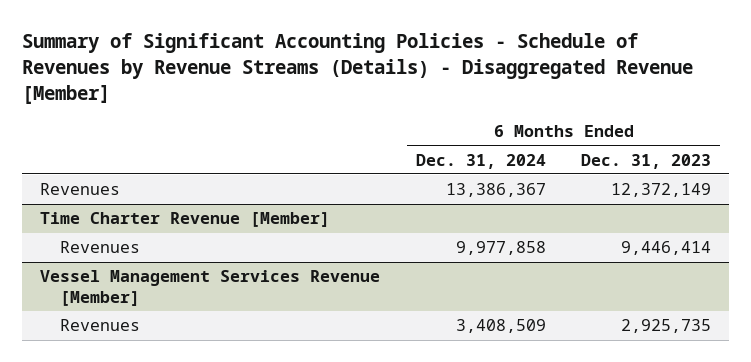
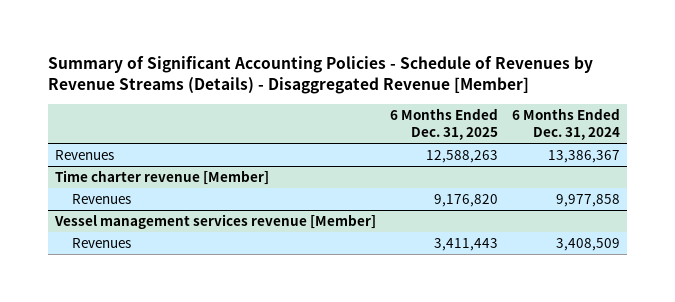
- | 6 Months Ended Dec. 31, 2024 | 6 Months Ended Dec. 31, 2023
+ | 6 Months Ended Dec. 31, 2025 | 6 Months Ended Dec. 31, 2024
- Time Charter Revenue [Member]
+ Time charter revenue [Member]
- Vessel Management Services Revenue [Member]
+ Vessel management services revenue [Member]

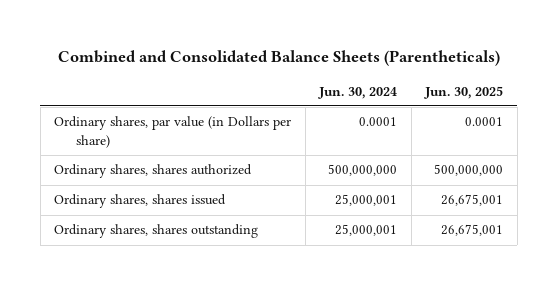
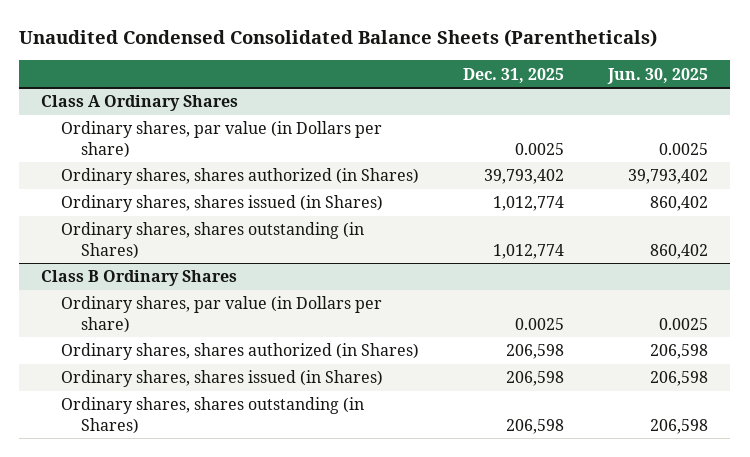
- Combined and Consolidated Balance Sheets (Parentheticals)
+ Unaudited Condensed Consolidated Balance Sheets (Parentheticals)
- | Jun. 30, 2024 | Jun. 30, 2025
+ | Dec. 31, 2025 | Jun. 30, 2025
- Ordinary shares, par value (in Dollars per share) | 0.0001 | 0.0001
- Ordinary shares, shares authorized | 500,000,000 | 500,000,000
- Ordinary shares, shares issued | 25,000,001 | 26,675,001
- Ordinary shares, shares outstanding | 25,000,001 | 26,675,001
+ Class A Ordinary Shares
+ Ordinary shares, par value (in Dollars per share) | 0.0025 | 0.0025
+ Ordinary shares, shares authorized (in Shares) | 39,793,402 | 39,793,402
+ Ordinary shares, shares issued (in Shares) | 1,012,774 | 860,402
+ Ordinary shares, shares outstanding (in Shares) | 1,012,774 | 860,402
+ Class B Ordinary Shares
+ Ordinary shares, par value (in Dollars per share) | 0.0025 | 0.0025
+ Ordinary shares, shares authorized (in Shares) | 206,598 | 206,598
+ Ordinary shares, shares issued (in Shares) | 206,598 | 206,598
+ Ordinary shares, shares outstanding (in Shares) | 206,598 | 206,598

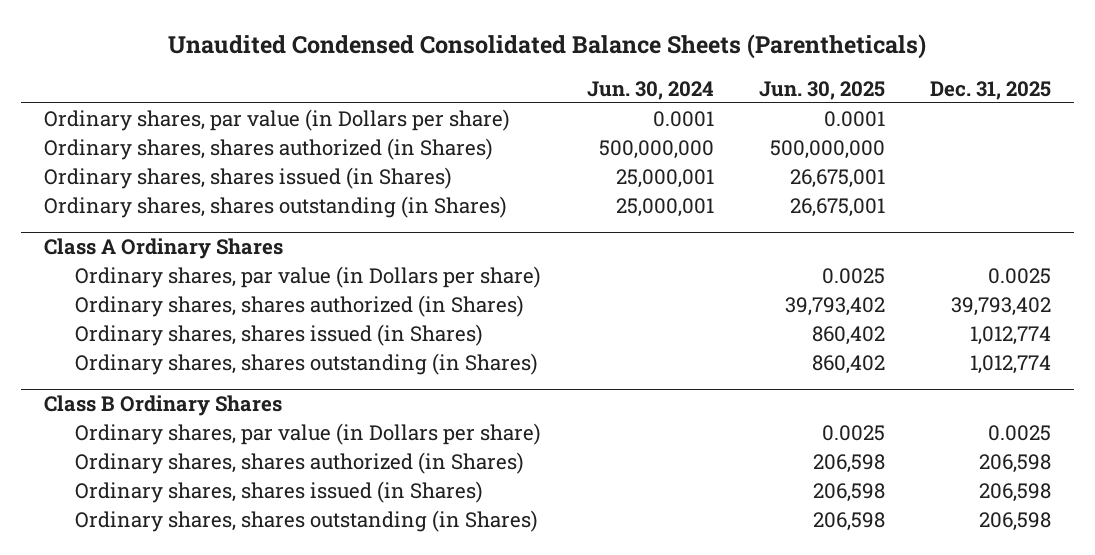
- | Dec. 31, 2025 | Jun. 30, 2025
+ | Jun. 30, 2024 | Jun. 30, 2025 | Dec. 31, 2025
+ Ordinary shares, par value (in Dollars per share) | 0.0001 | 0.0001 |
+ Ordinary shares, shares authorized (in Shares) | 500,000,000 | 500,000,000 |
+ Ordinary shares, shares issued (in Shares) | 25,000,001 | 26,675,001 |
+ Ordinary shares, shares outstanding (in Shares) | 25,000,001 | 26,675,001 |

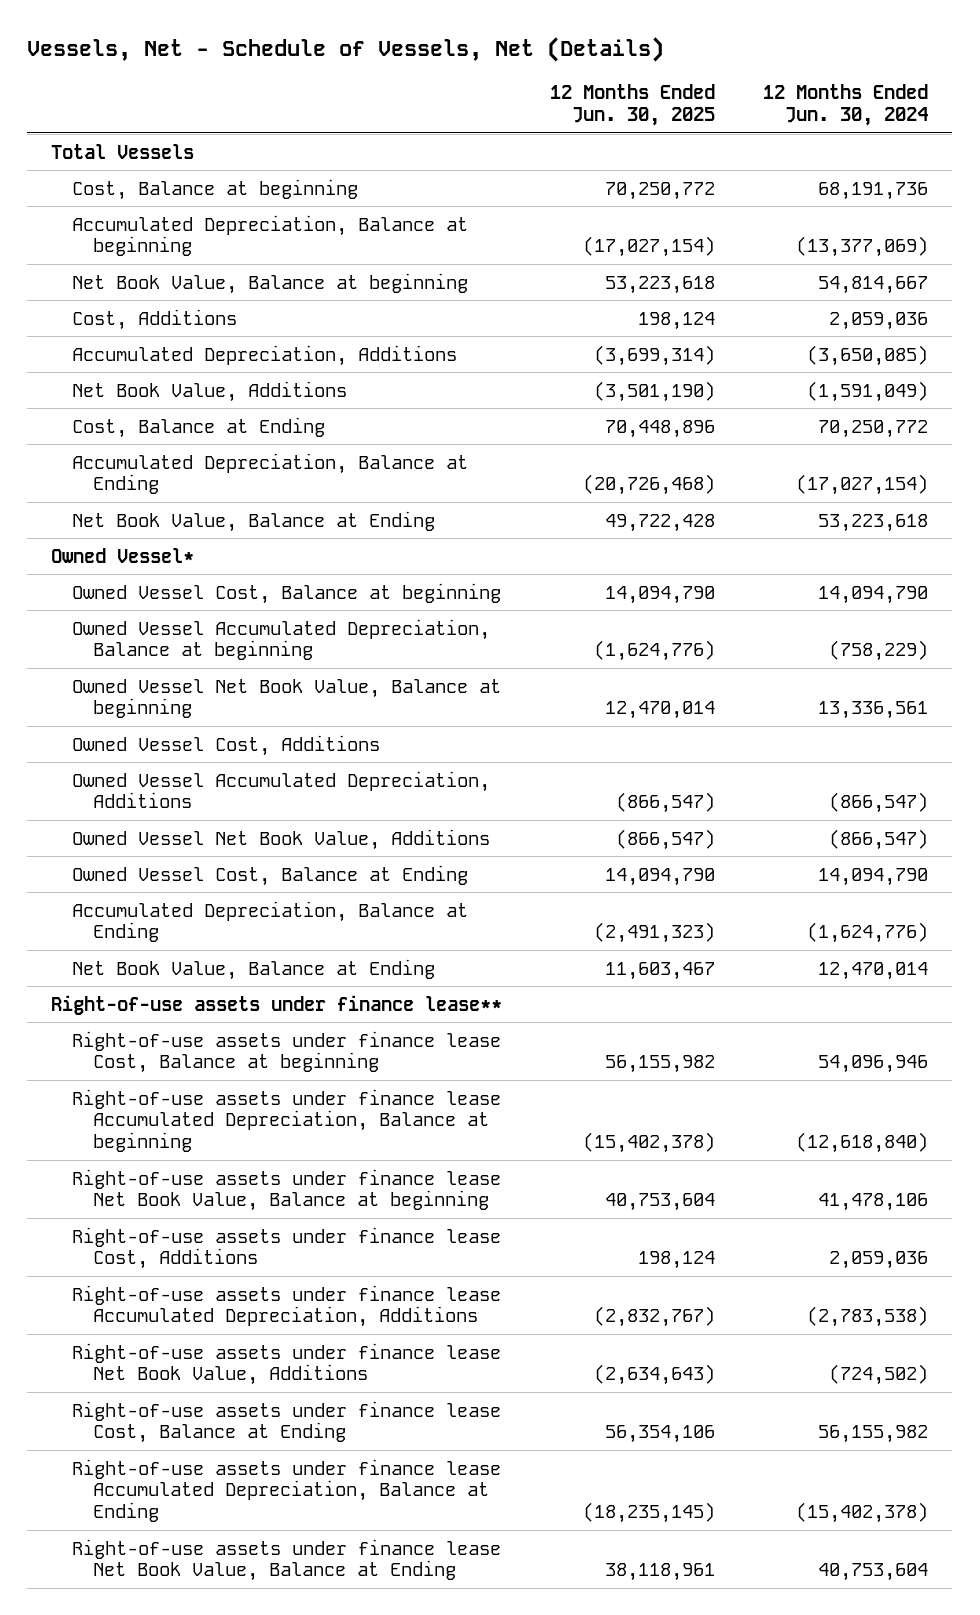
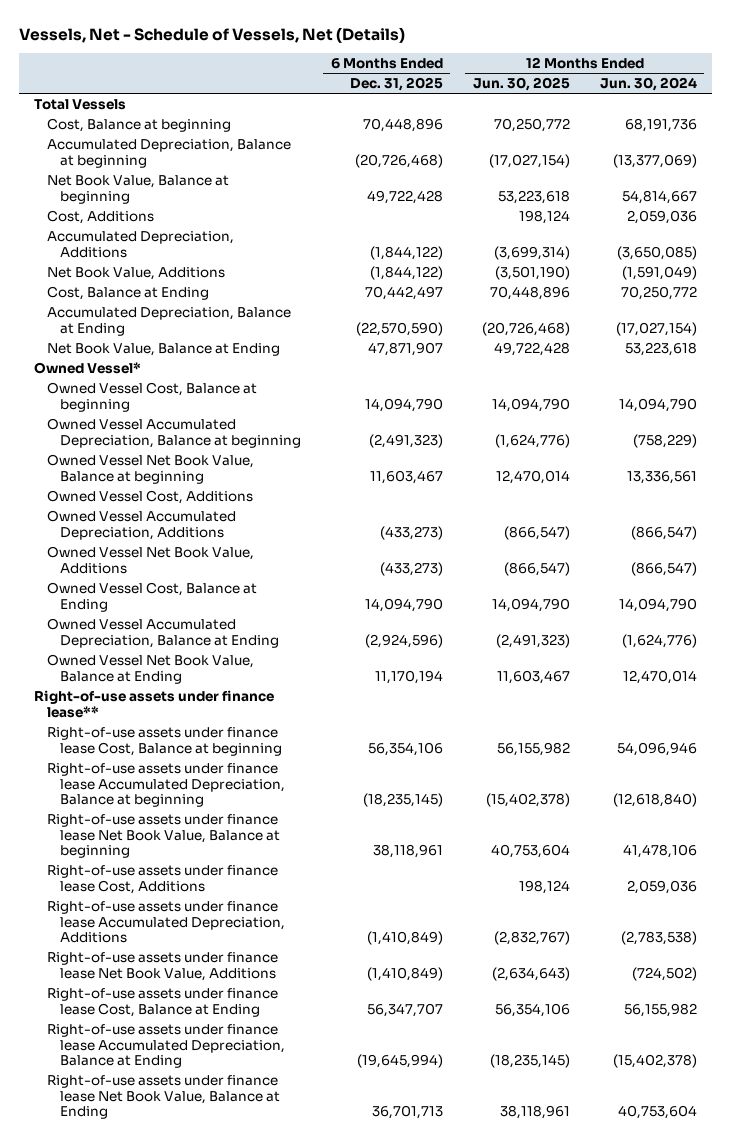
- | 12 Months Ended Jun. 30, 2025 | 12 Months Ended Jun. 30, 2024
+ | 6 Months Ended Dec. 31, 2025 | 12 Months Ended Jun. 30, 2025 | 12 Months Ended Jun. 30, 2024
- Accumulated Depreciation, Balance at Ending | (2,491,323) | (1,624,776)
- Net Book Value, Balance at Ending | 11,603,467 | 12,470,014
+ Owned Vessel Accumulated Depreciation, Balance at Ending | (2,924,596) | (2,491,323) | (1,624,776)
+ Owned Vessel Net Book Value, Balance at Ending | 11,170,194 | 11,603,467 | 12,470,014

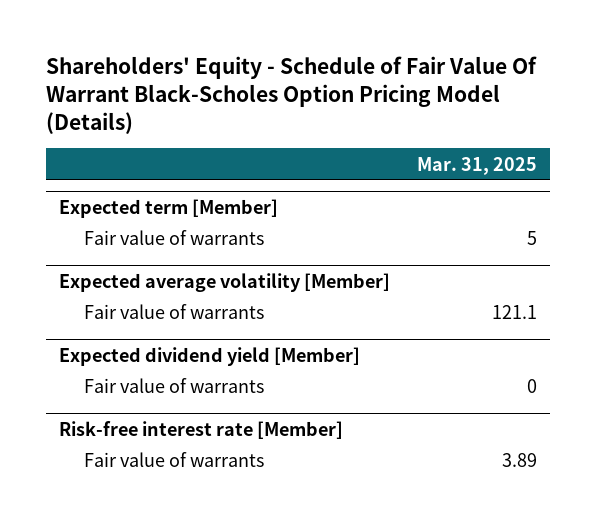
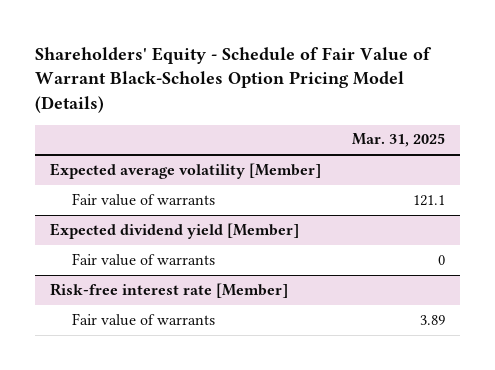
- Shareholders' Equity - Schedule of Fair Value Of Warrant Black-Scholes Option Pricing Model (Details)
+ Shareholders' Equity - Schedule of Fair Value of Warrant Black-Scholes Option Pricing Model (Details)
- Expected term [Member]
- Fair value of warrants | 5

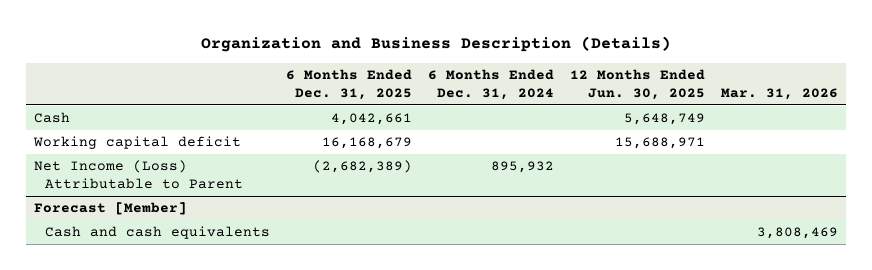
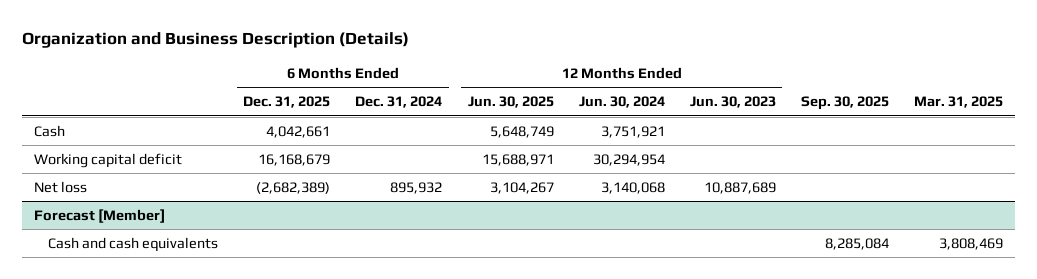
- | 6 Months Ended Dec. 31, 2025 | 6 Months Ended Dec. 31, 2024 | 12 Months Ended Jun. 30, 2025 | Mar. 31, 2026
+ | 6 Months Ended Dec. 31, 2025 | 6 Months Ended Dec. 31, 2024 | 12 Months Ended Jun. 30, 2025 | 12 Months Ended Jun. 30, 2024 | 12 Months Ended Jun. 30, 2023 | Sep. 30, 2025 | Mar. 31, 2025
- Net Income (Loss) Attributable to Parent | (2,682,389) | 895,932 | |
+ Net loss | (2,682,389) | 895,932 | 3,104,267 | 3,140,068 | 10,887,689 | |

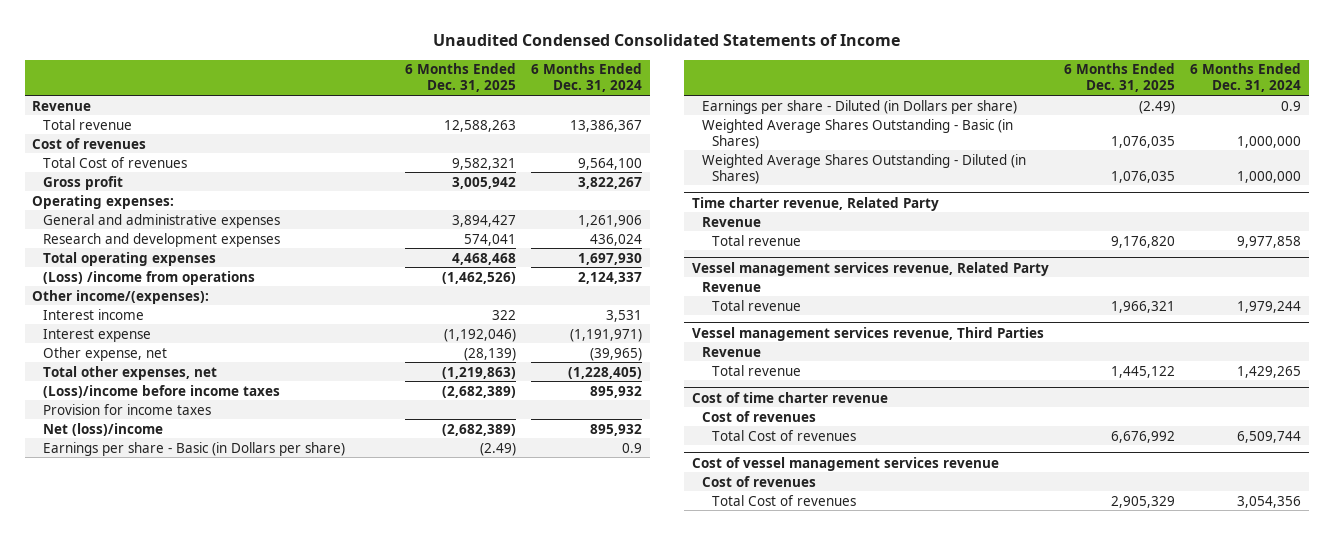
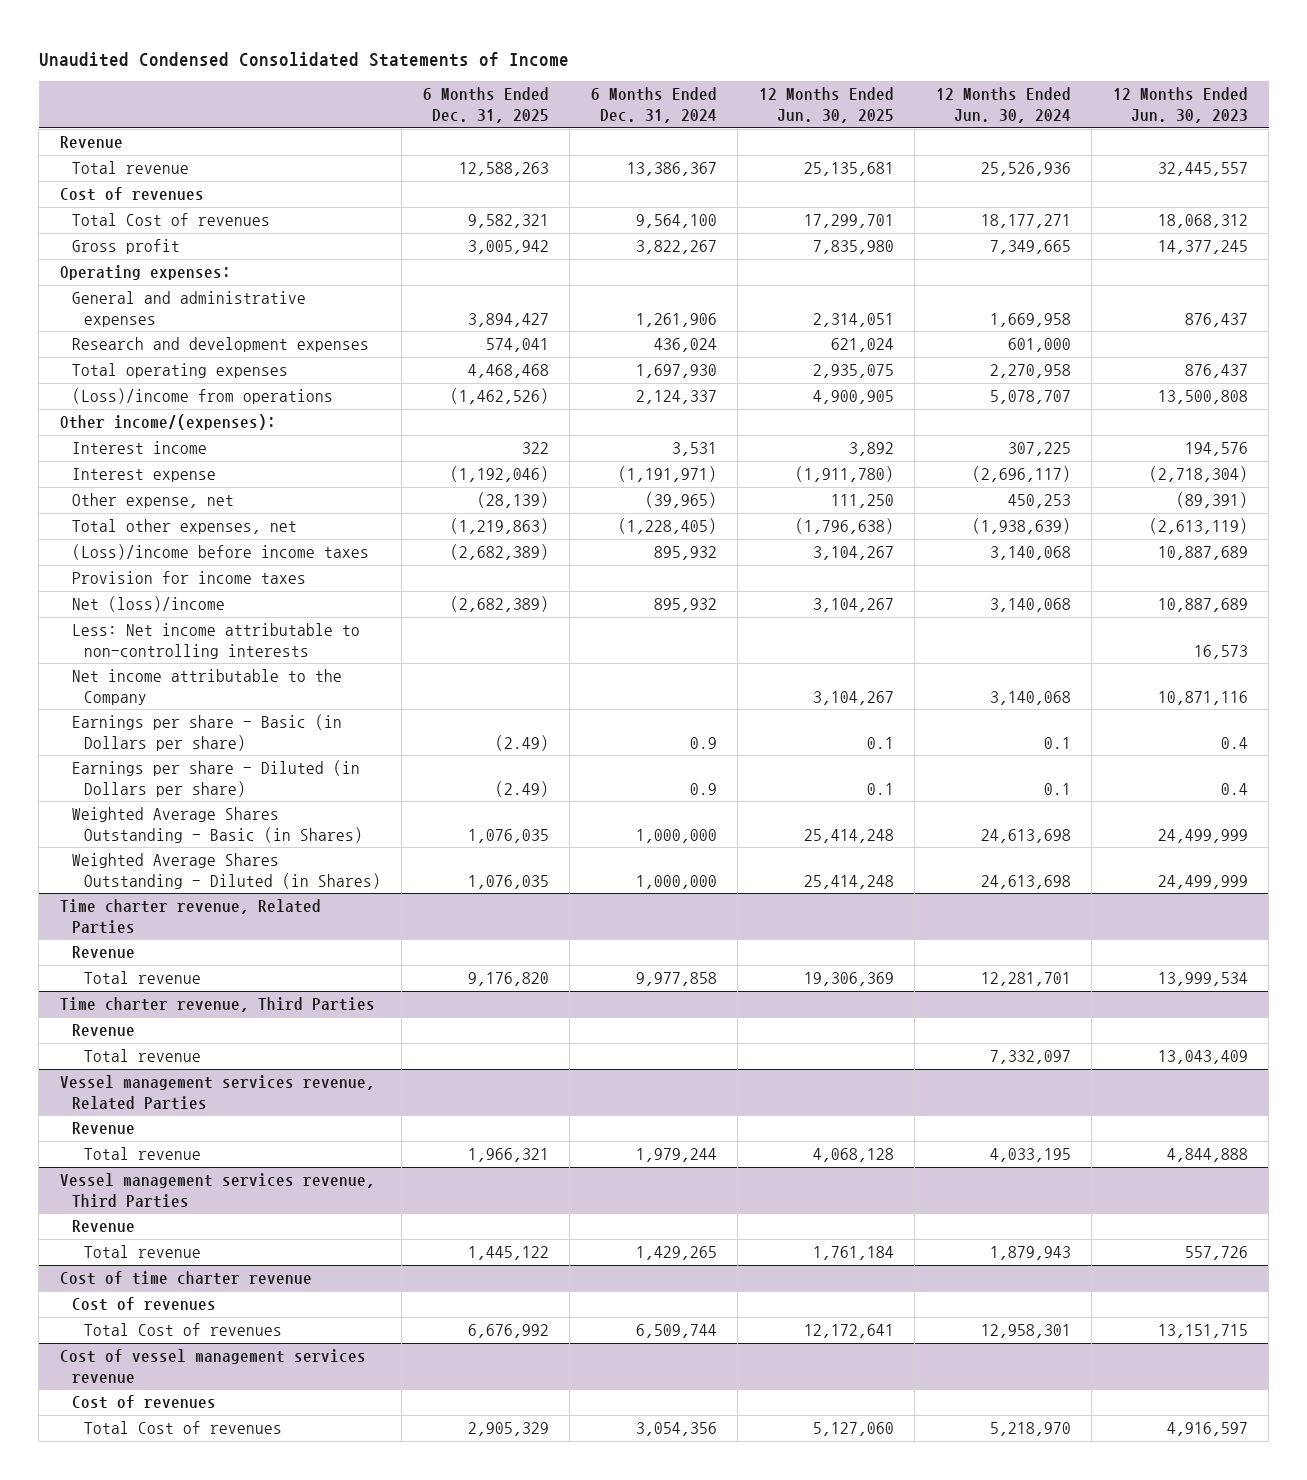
- | 6 Months Ended Dec. 31, 2025 | 6 Months Ended Dec. 31, 2024
+ | 6 Months Ended Dec. 31, 2025 | 6 Months Ended Dec. 31, 2024 | 12 Months Ended Jun. 30, 2025 | 12 Months Ended Jun. 30, 2024 | 12 Months Ended Jun. 30, 2023
- (Loss) /income from operations | (1,462,526) | 2,124,337
+ (Loss)/income from operations | (1,462,526) | 2,124,337 | 4,900,905 | 5,078,707 | 13,500,808
+ Less: Net income attributable to non-controlling interests | | | | | 16,573
+ Net income attributable to the Company | | | 3,104,267 | 3,140,068 | 10,871,116
- Time charter revenue, Related Party
+ Time charter revenue, Related Parties
- Vessel management services revenue, Related Party
+ Time charter revenue, Third Parties
+ Total revenue | | | | 7,332,097 | 13,043,409
+ Vessel management services revenue, Related Parties
+ Revenue

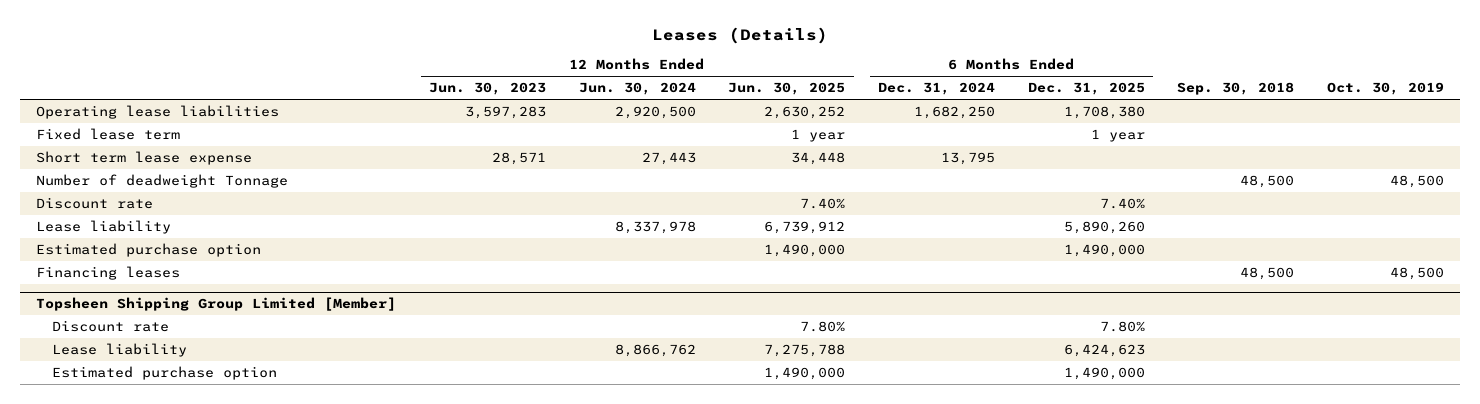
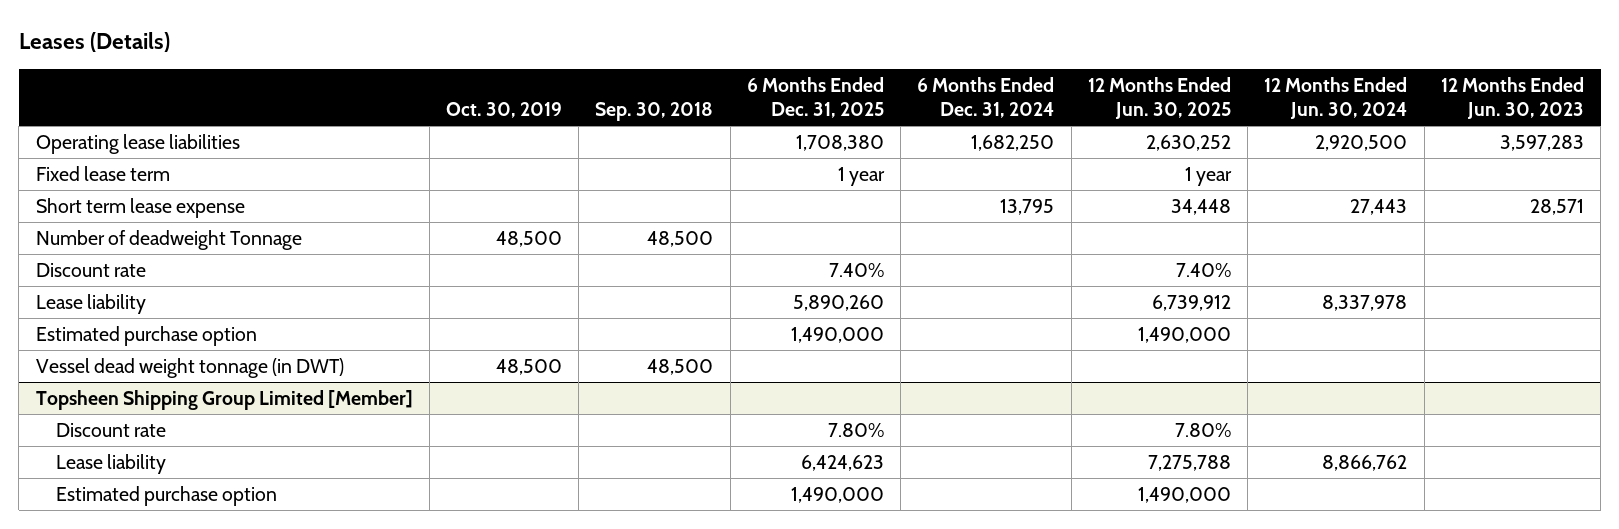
- | 12 Months Ended Jun. 30, 2023 | 12 Months Ended Jun. 30, 2024 | 12 Months Ended Jun. 30, 2025 | 6 Months Ended Dec. 31, 2024 | 6 Months Ended Dec. 31, 2025 | Sep. 30, 2018 | Oct. 30, 2019
+ | Oct. 30, 2019 | Sep. 30, 2018 | 6 Months Ended Dec. 31, 2025 | 6 Months Ended Dec. 31, 2024 | 12 Months Ended Jun. 30, 2025 | 12 Months Ended Jun. 30, 2024 | 12 Months Ended Jun. 30, 2023
- Financing leases | | | | | | 48,500 | 48,500
+ Vessel dead weight tonnage (in DWT) | 48,500 | 48,500 | | | | |

